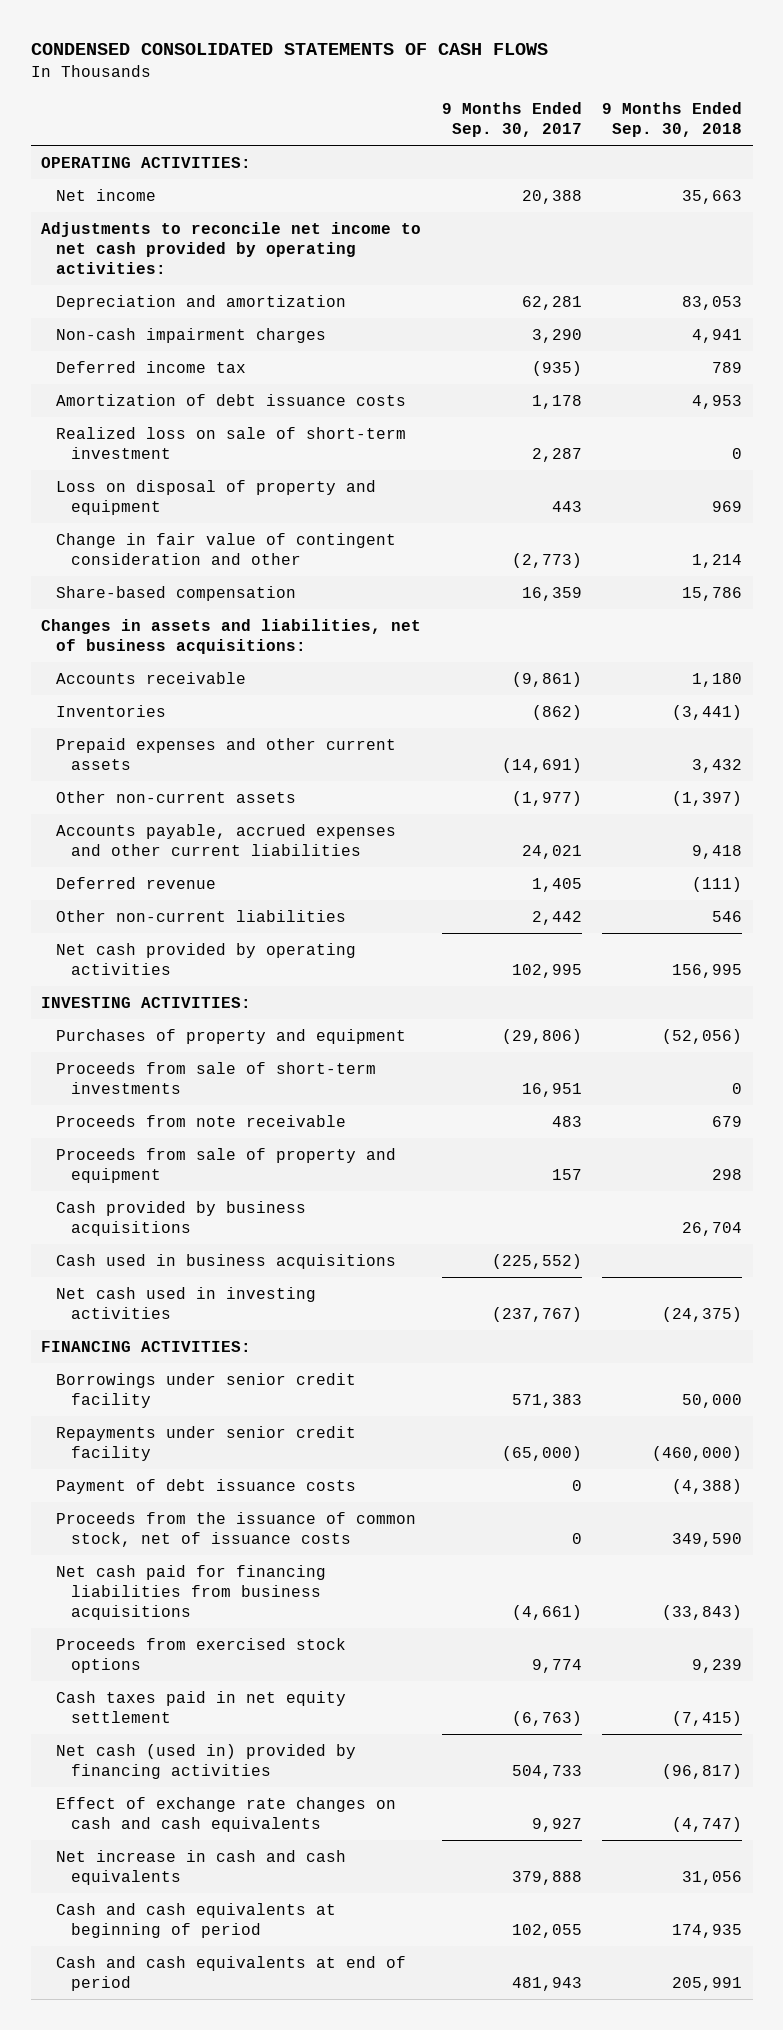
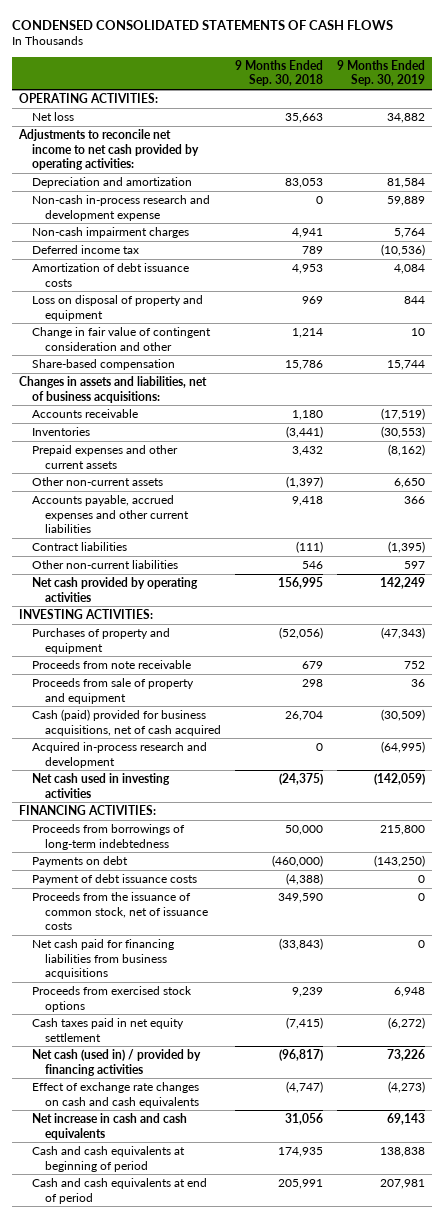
- | 9 Months Ended Sep. 30, 2017 | 9 Months Ended Sep. 30, 2018
+ | 9 Months Ended Sep. 30, 2018 | 9 Months Ended Sep. 30, 2019
- Net income | 20,388 | 35,663
+ Net loss | 35,663 | 34,882
+ Non-cash in-process research and development expense | 0 | 59,889
- Realized loss on sale of short-term investment | 2,287 | 0
- Deferred revenue | 1,405 | (111)
+ Contract liabilities | (111) | (1,395)
- Proceeds from sale of short-term investments | 16,951 | 0
- Cash provided by business acquisitions | | 26,704
- Cash used in business acquisitions | (225,552) |
+ Cash (paid) provided for business acquisitions, net of cash acquired | 26,704 | (30,509)
+ Acquired in-process research and development | 0 | (64,995)
- Borrowings under senior credit facility | 571,383 | 50,000
- Repayments under senior credit facility | (65,000) | (460,000)
+ Proceeds from borrowings of long-term indebtedness | 50,000 | 215,800
+ Payments on debt | (460,000) | (143,250)
- Net cash (used in) provided by financing activities | 504,733 | (96,817)
+ Net cash (used in) / provided by financing activities | (96,817) | 73,226

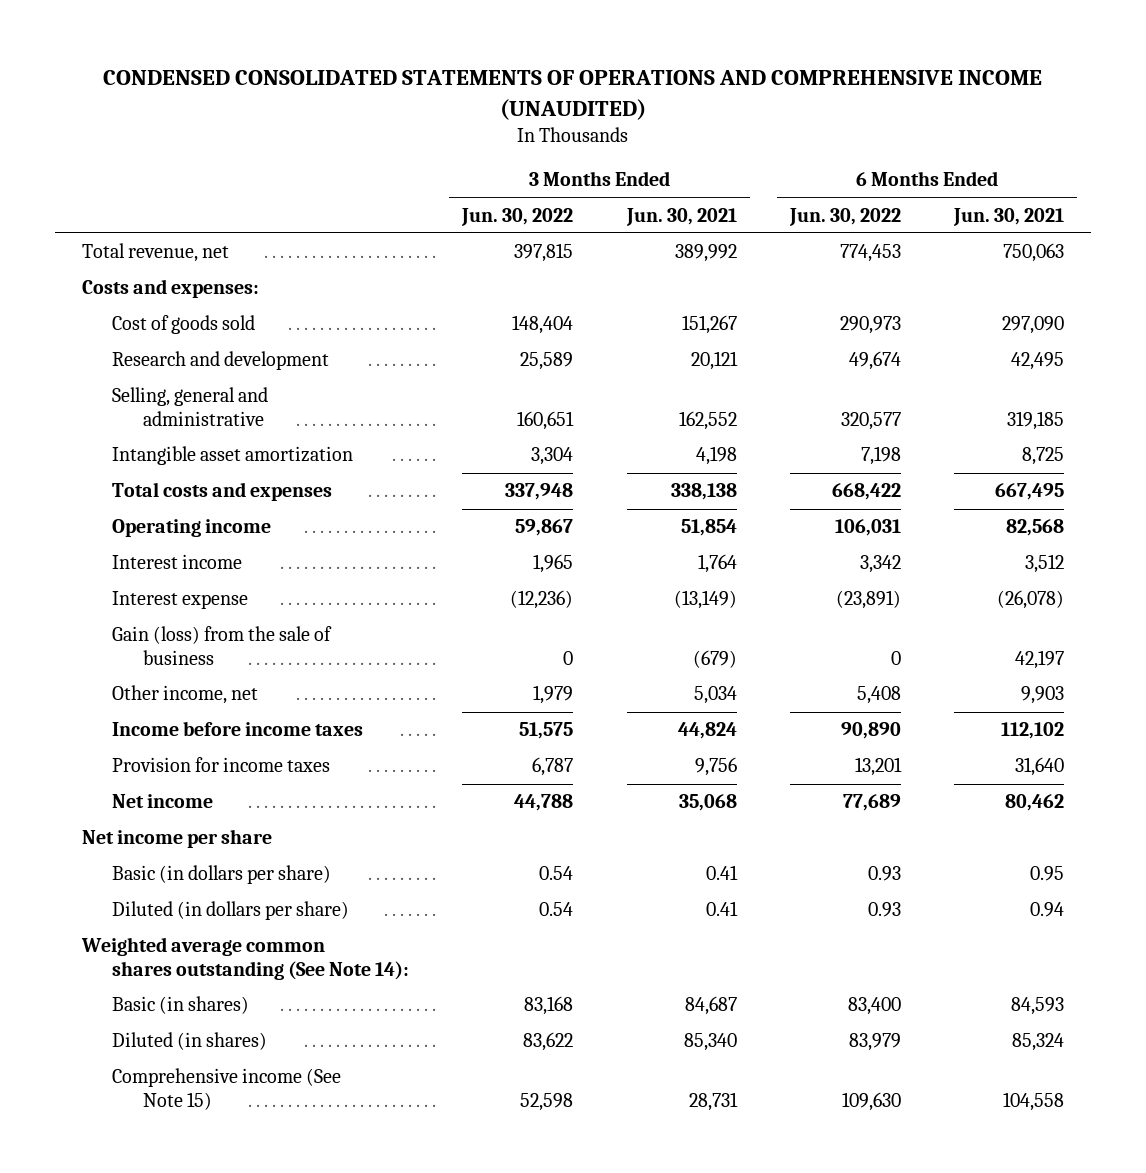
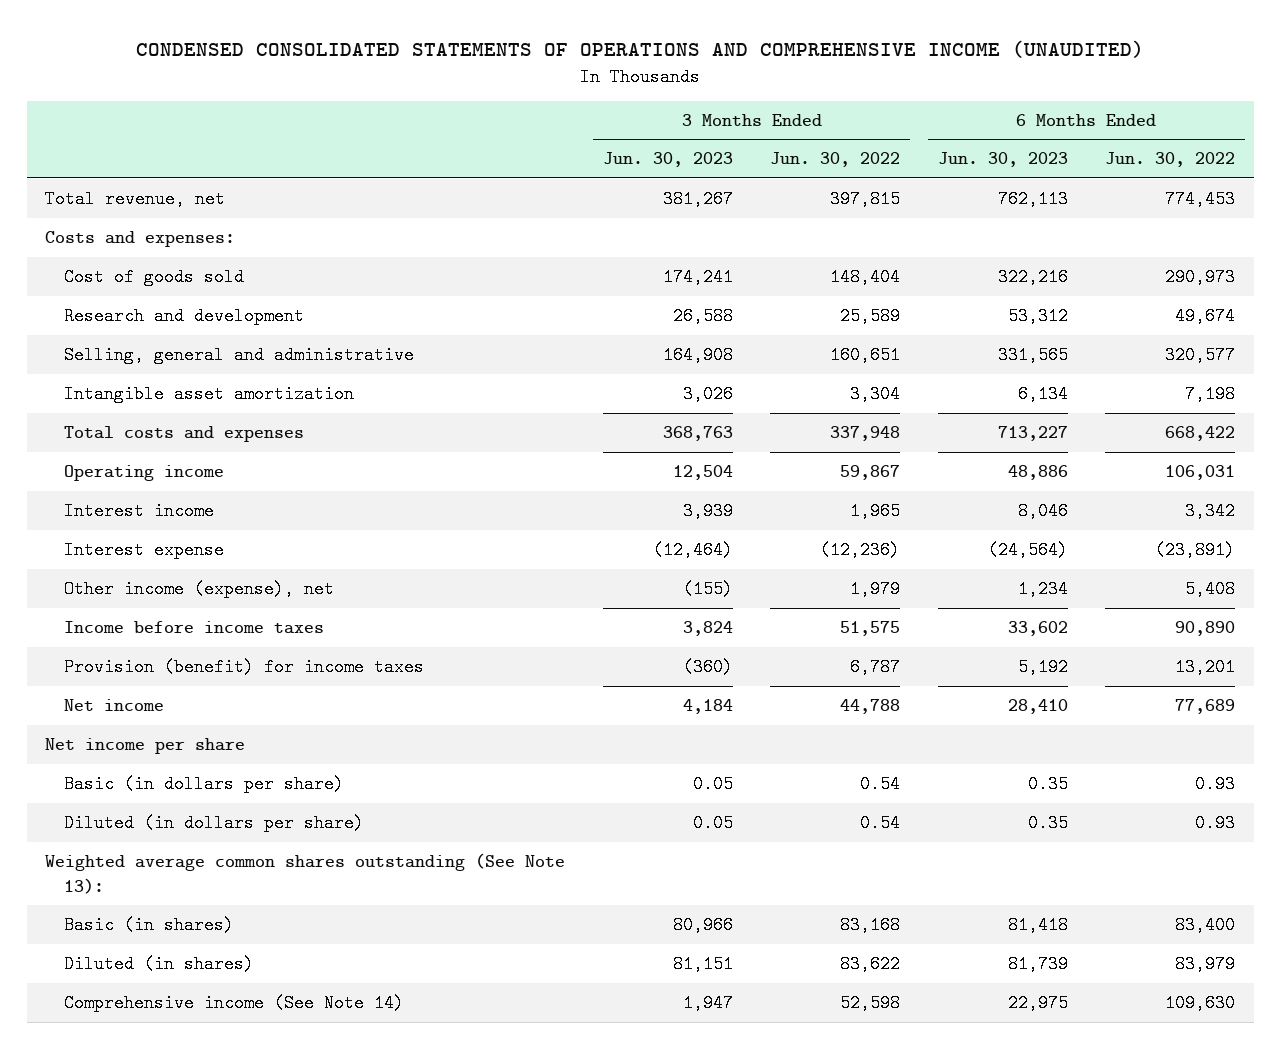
- | 3 Months Ended Jun. 30, 2022 | 3 Months Ended Jun. 30, 2021 | 6 Months Ended Jun. 30, 2022 | 6 Months Ended Jun. 30, 2021
+ | 3 Months Ended Jun. 30, 2023 | 3 Months Ended Jun. 30, 2022 | 6 Months Ended Jun. 30, 2023 | 6 Months Ended Jun. 30, 2022
- Gain (loss) from the sale of business | 0 | (679) | 0 | 42,197
- Other income, net | 1,979 | 5,034 | 5,408 | 9,903
+ Other income (expense), net | (155) | 1,979 | 1,234 | 5,408
- Provision for income taxes | 6,787 | 9,756 | 13,201 | 31,640
+ Provision (benefit) for income taxes | (360) | 6,787 | 5,192 | 13,201
- Weighted average common shares outstanding (See Note 14):
+ Weighted average common shares outstanding (See Note 13):
- Comprehensive income (See Note 15) | 52,598 | 28,731 | 109,630 | 104,558
+ Comprehensive income (See Note 14) | 1,947 | 52,598 | 22,975 | 109,630

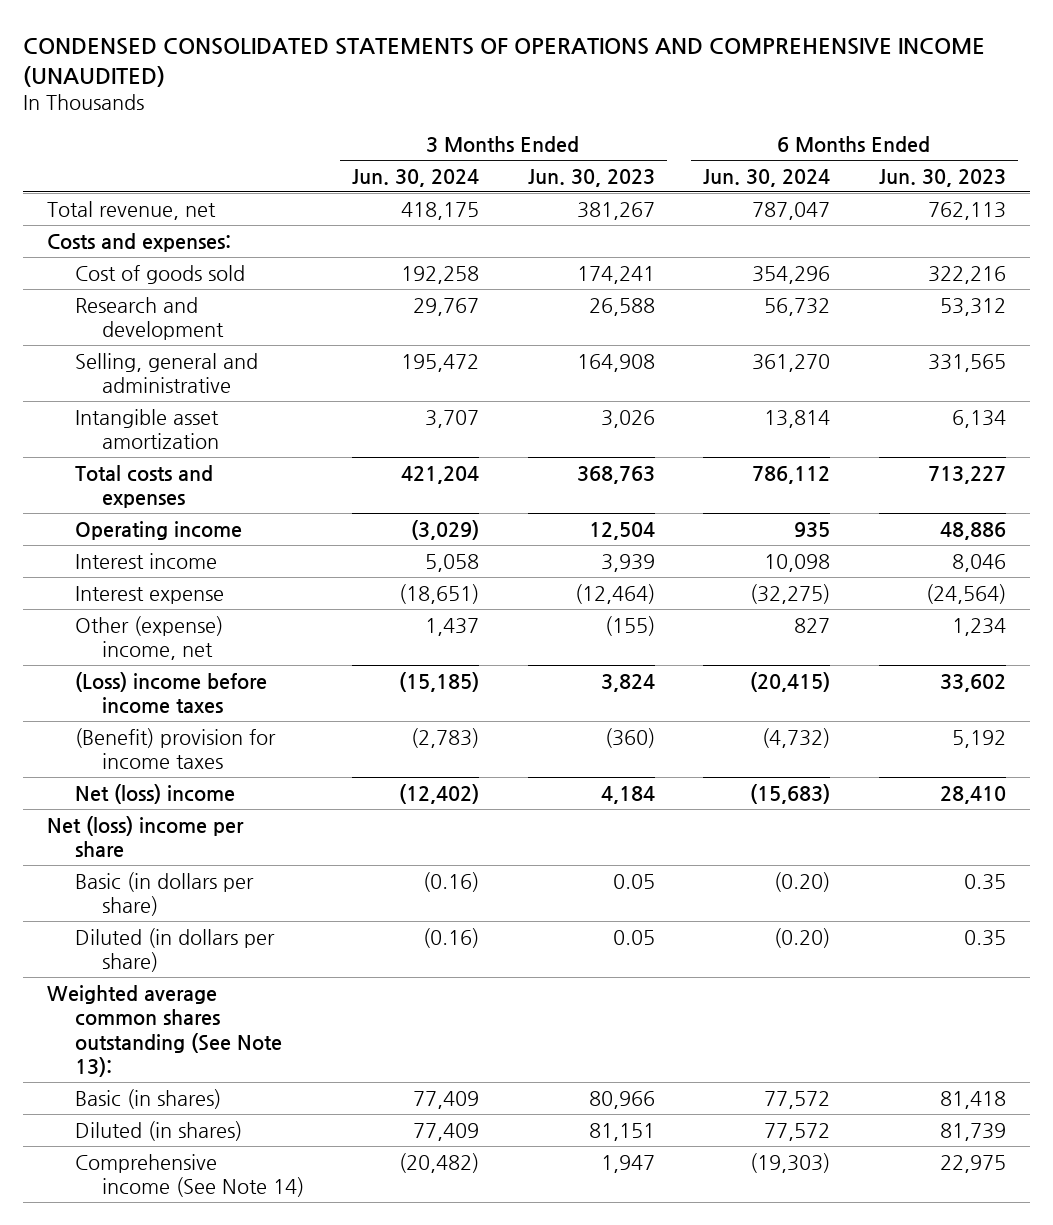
- | 3 Months Ended Jun. 30, 2023 | 3 Months Ended Jun. 30, 2022 | 6 Months Ended Jun. 30, 2023 | 6 Months Ended Jun. 30, 2022
+ | 3 Months Ended Jun. 30, 2024 | 3 Months Ended Jun. 30, 2023 | 6 Months Ended Jun. 30, 2024 | 6 Months Ended Jun. 30, 2023
- Other income (expense), net | (155) | 1,979 | 1,234 | 5,408
- Income before income taxes | 3,824 | 51,575 | 33,602 | 90,890
- Provision (benefit) for income taxes | (360) | 6,787 | 5,192 | 13,201
- Net income | 4,184 | 44,788 | 28,410 | 77,689
- Net income per share
+ Other (expense) income, net | 1,437 | (155) | 827 | 1,234
+ (Loss) income before income taxes | (15,185) | 3,824 | (20,415) | 33,602
+ (Benefit) provision for income taxes | (2,783) | (360) | (4,732) | 5,192
+ Net (loss) income | (12,402) | 4,184 | (15,683) | 28,410
+ Net (loss) income per share

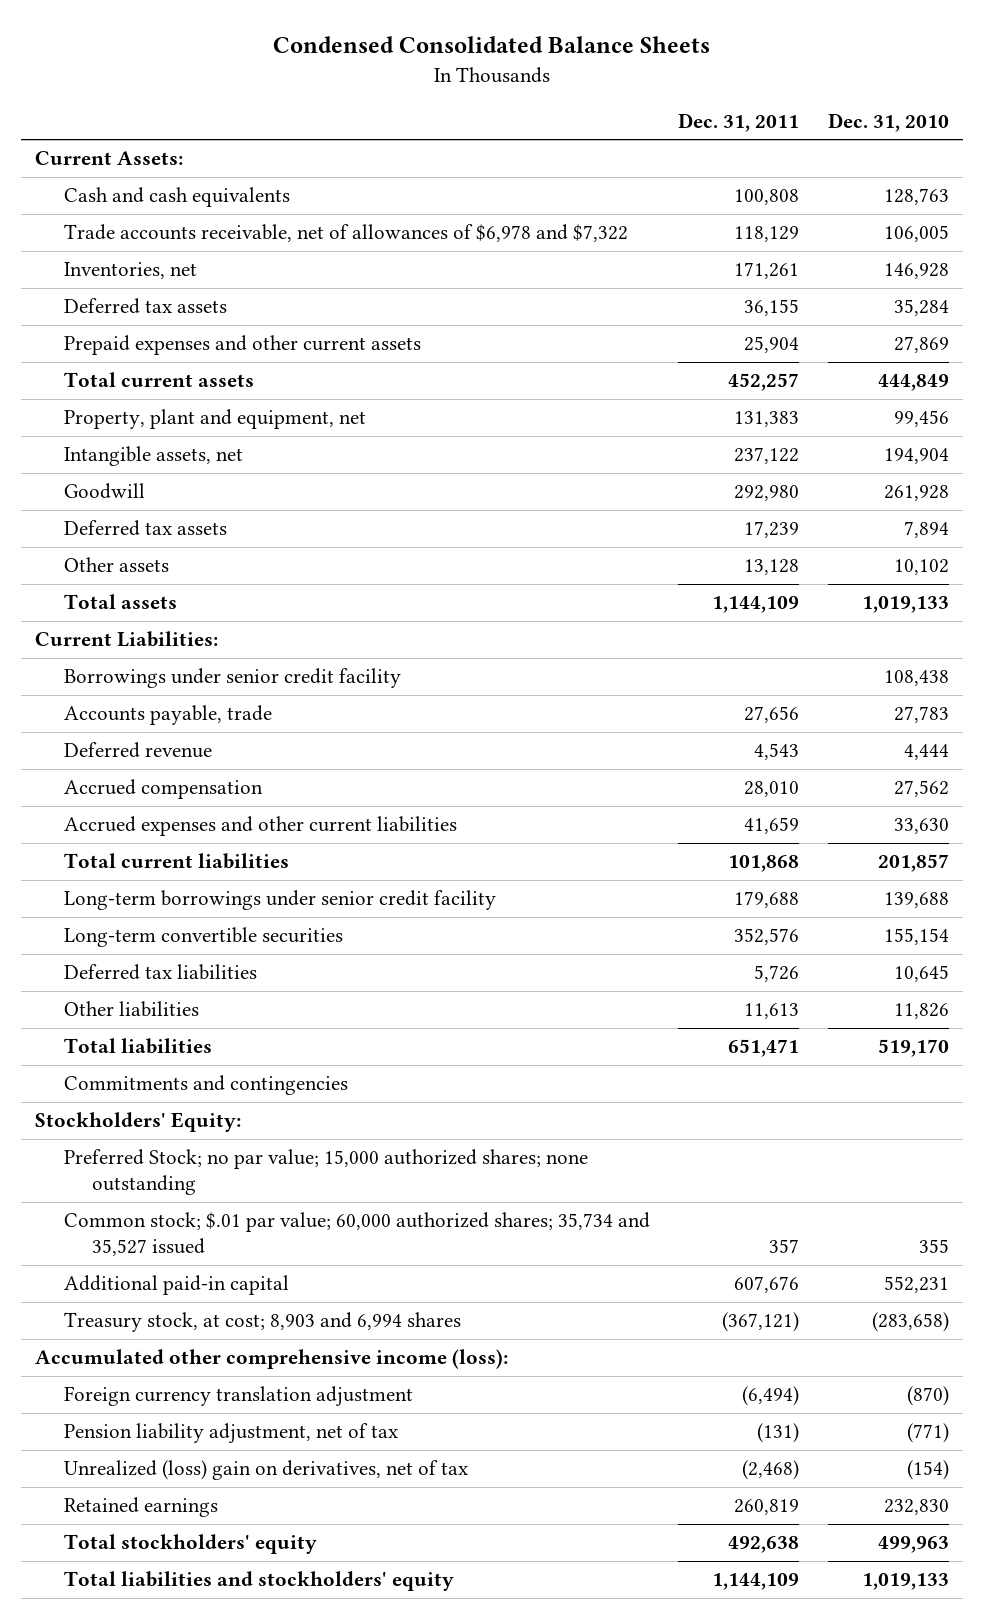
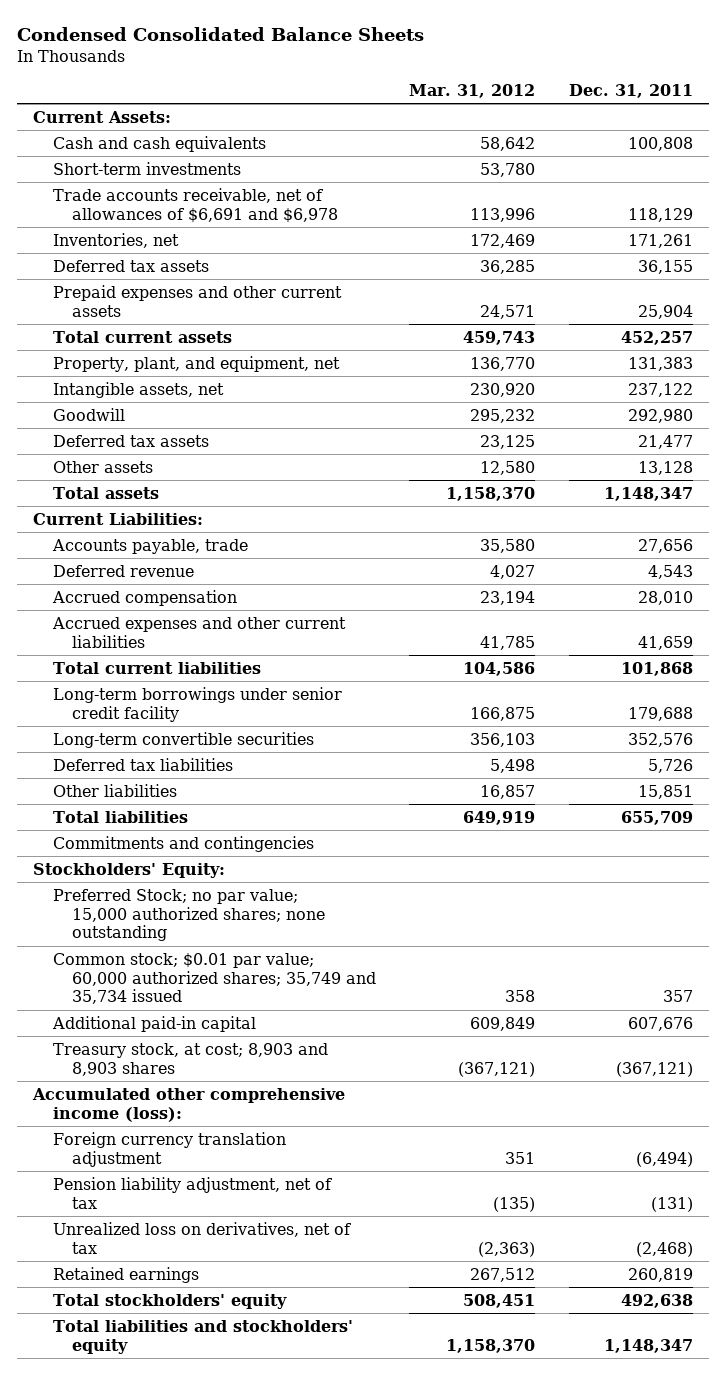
- | Dec. 31, 2011 | Dec. 31, 2010
+ | Mar. 31, 2012 | Dec. 31, 2011
- Trade accounts receivable, net of allowances of $6,978 and $7,322 | 118,129 | 106,005
+ Short-term investments | 53,780 |
+ Trade accounts receivable, net of allowances of $6,691 and $6,978 | 113,996 | 118,129
- Property, plant and equipment, net | 131,383 | 99,456
+ Property, plant, and equipment, net | 136,770 | 131,383
- Deferred tax assets | 17,239 | 7,894
+ Deferred tax assets | 23,125 | 21,477
- Total assets | 1,144,109 | 1,019,133
+ Total assets | 1,158,370 | 1,148,347
- Borrowings under senior credit facility | | 108,438
- Other liabilities | 11,613 | 11,826
- Total liabilities | 651,471 | 519,170
+ Other liabilities | 16,857 | 15,851
+ Total liabilities | 649,919 | 655,709
- Common stock; $.01 par value; 60,000 authorized shares; 35,734 and 35,527 issued | 357 | 355
+ Common stock; $0.01 par value; 60,000 authorized shares; 35,749 and 35,734 issued | 358 | 357
- Treasury stock, at cost; 8,903 and 6,994 shares | (367,121) | (283,658)
+ Treasury stock, at cost; 8,903 and 8,903 shares | (367,121) | (367,121)
- Unrealized (loss) gain on derivatives, net of tax | (2,468) | (154)
+ Unrealized loss on derivatives, net of tax | (2,363) | (2,468)
- Total liabilities and stockholders' equity | 1,144,109 | 1,019,133
+ Total liabilities and stockholders' equity | 1,158,370 | 1,148,347

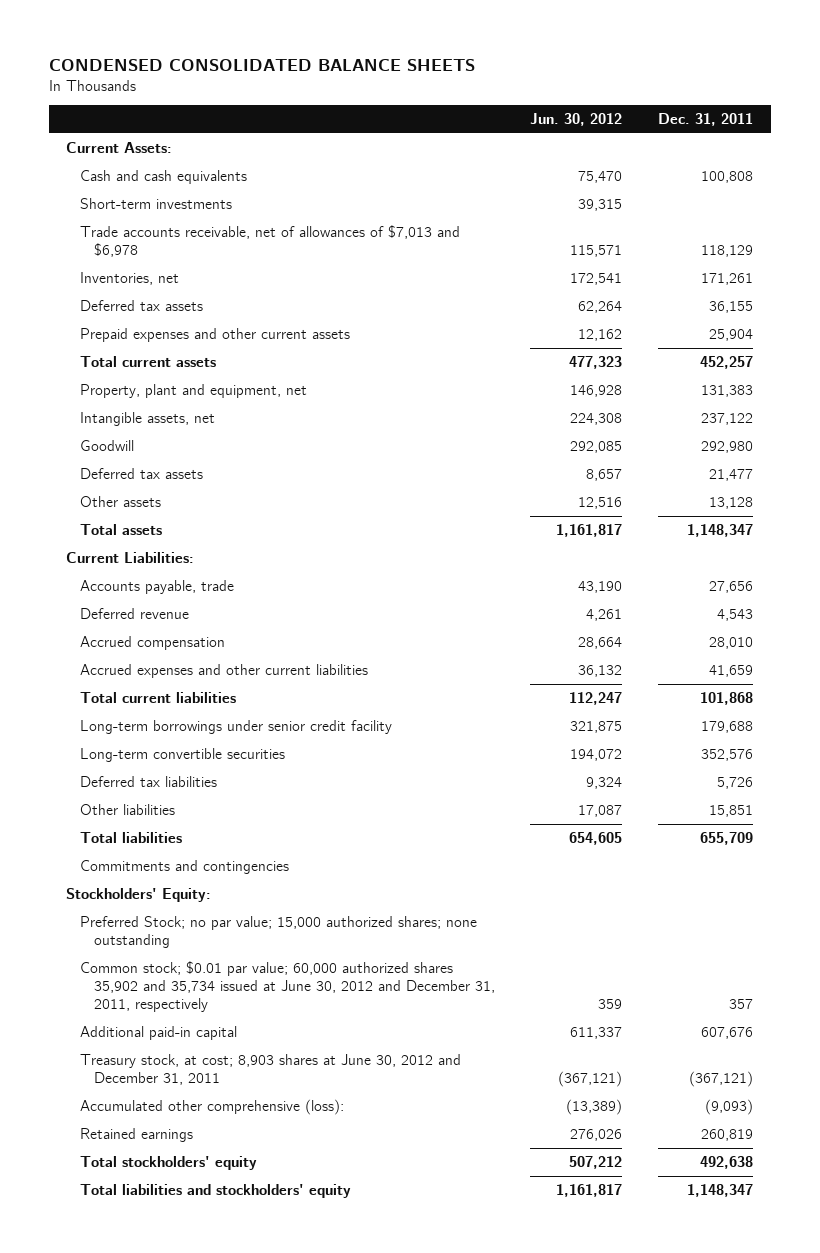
- Condensed Consolidated Balance Sheets
+ CONDENSED CONSOLIDATED BALANCE SHEETS
- | Mar. 31, 2012 | Dec. 31, 2011
+ | Jun. 30, 2012 | Dec. 31, 2011
- Trade accounts receivable, net of allowances of $6,691 and $6,978 | 113,996 | 118,129
+ Trade accounts receivable, net of allowances of $7,013 and $6,978 | 115,571 | 118,129
- Property, plant, and equipment, net | 136,770 | 131,383
+ Property, plant and equipment, net | 146,928 | 131,383
- Common stock; $0.01 par value; 60,000 authorized shares; 35,749 and 35,734 issued | 358 | 357
+ Common stock; $0.01 par value; 60,000 authorized shares 35,902 and 35,734 issued at June 30, 2012 and December 31, 2011, respectively | 359 | 357
- Treasury stock, at cost; 8,903 and 8,903 shares | (367,121) | (367,121)
- Accumulated other comprehensive income (loss):
- Foreign currency translation adjustment | 351 | (6,494)
- Pension liability adjustment, net of tax | (135) | (131)
- Unrealized loss on derivatives, net of tax | (2,363) | (2,468)
+ Treasury stock, at cost; 8,903 shares at June 30, 2012 and December 31, 2011 | (367,121) | (367,121)
+ Accumulated other comprehensive (loss): | (13,389) | (9,093)

